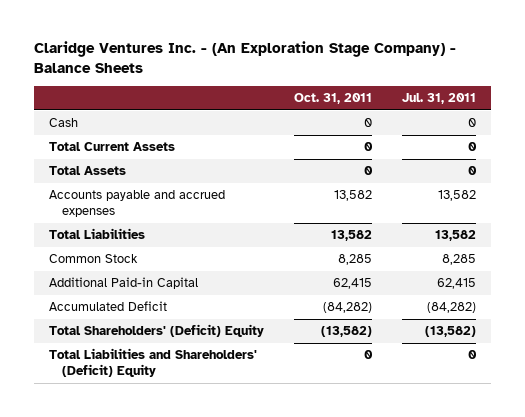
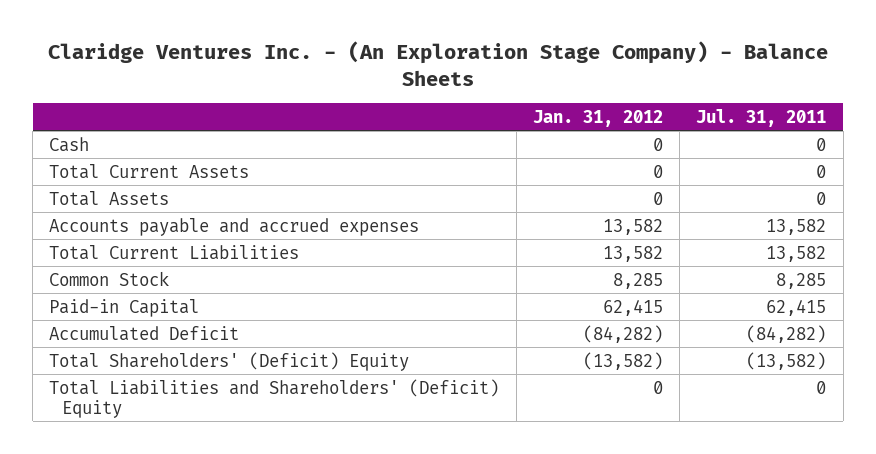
- | Oct. 31, 2011 | Jul. 31, 2011
+ | Jan. 31, 2012 | Jul. 31, 2011
- Total Liabilities | 13,582 | 13,582
+ Total Current Liabilities | 13,582 | 13,582
- Additional Paid-in Capital | 62,415 | 62,415
+ Paid-in Capital | 62,415 | 62,415

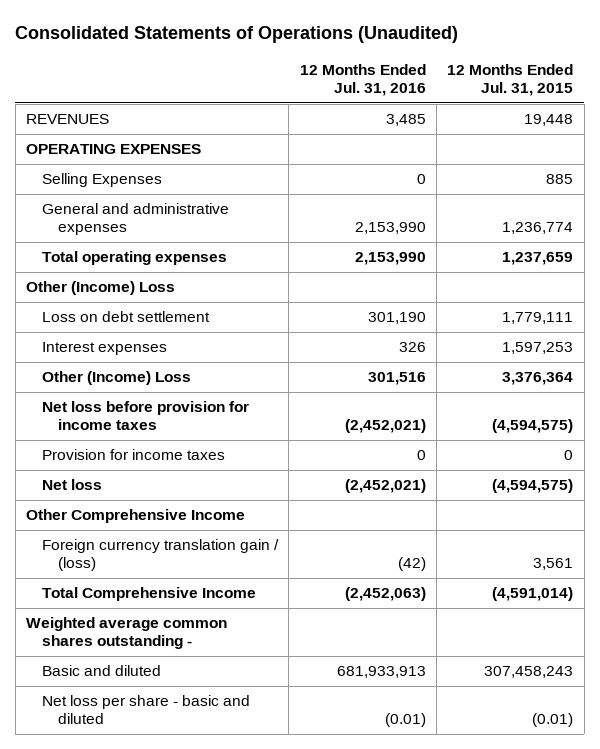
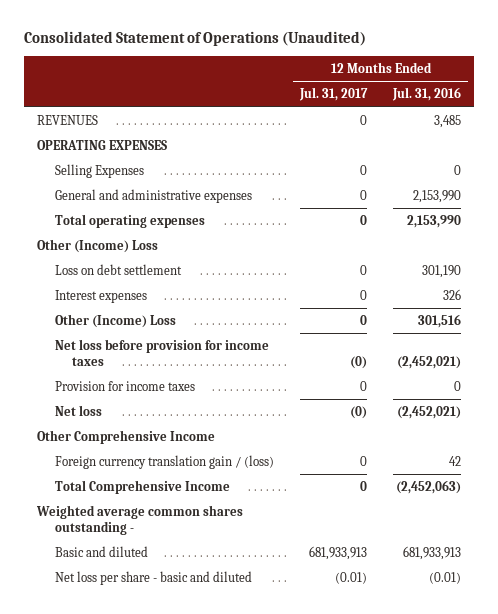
- Consolidated Statements of Operations (Unaudited)
+ Consolidated Statement of Operations (Unaudited)
- | 12 Months Ended Jul. 31, 2016 | 12 Months Ended Jul. 31, 2015
+ | 12 Months Ended Jul. 31, 2017 | 12 Months Ended Jul. 31, 2016
- Foreign currency translation gain / (loss) | (42) | 3,561
+ Foreign currency translation gain / (loss) | 0 | 42

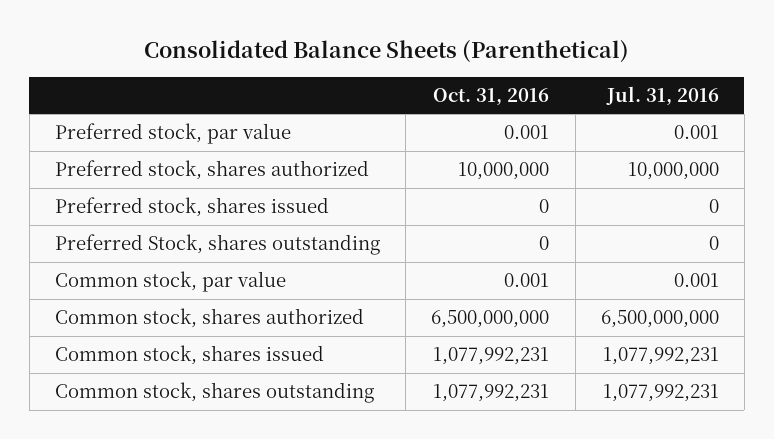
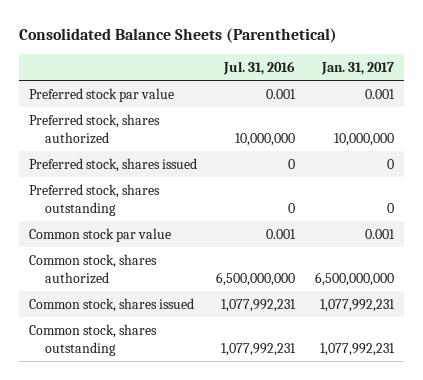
- | Oct. 31, 2016 | Jul. 31, 2016
+ | Jul. 31, 2016 | Jan. 31, 2017
- Preferred stock, par value | 0.001 | 0.001
+ Preferred stock par value | 0.001 | 0.001
- Preferred Stock, shares outstanding | 0 | 0
- Common stock, par value | 0.001 | 0.001
+ Preferred stock, shares outstanding | 0 | 0
+ Common stock par value | 0.001 | 0.001

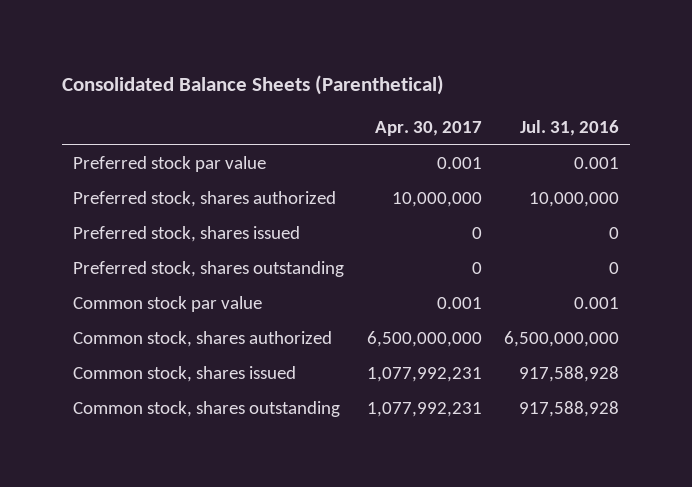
- | Jul. 31, 2016 | Jan. 31, 2017
+ | Apr. 30, 2017 | Jul. 31, 2016
- Common stock, shares issued | 1,077,992,231 | 1,077,992,231
- Common stock, shares outstanding | 1,077,992,231 | 1,077,992,231
+ Common stock, shares issued | 1,077,992,231 | 917,588,928
+ Common stock, shares outstanding | 1,077,992,231 | 917,588,928

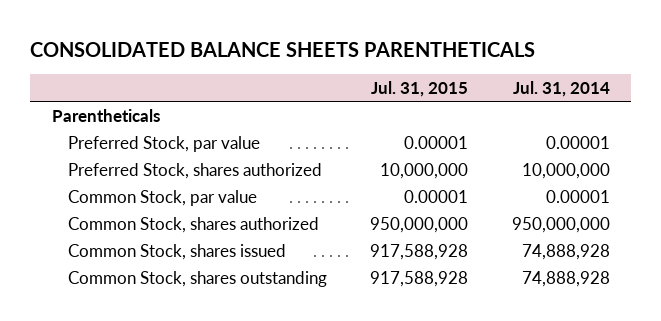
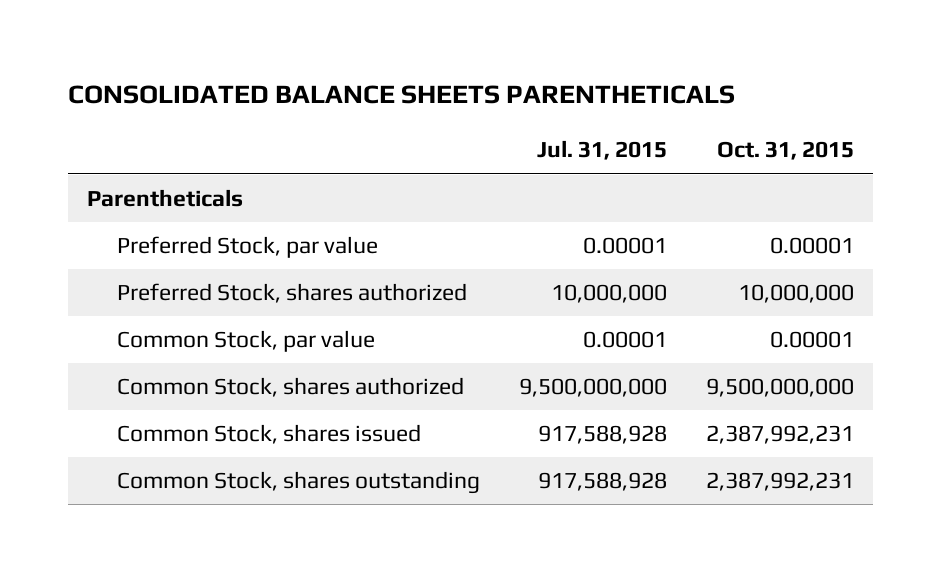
- | Jul. 31, 2015 | Jul. 31, 2014
+ | Jul. 31, 2015 | Oct. 31, 2015
- Common Stock, shares authorized | 950,000,000 | 950,000,000
+ Common Stock, shares authorized | 9,500,000,000 | 9,500,000,000

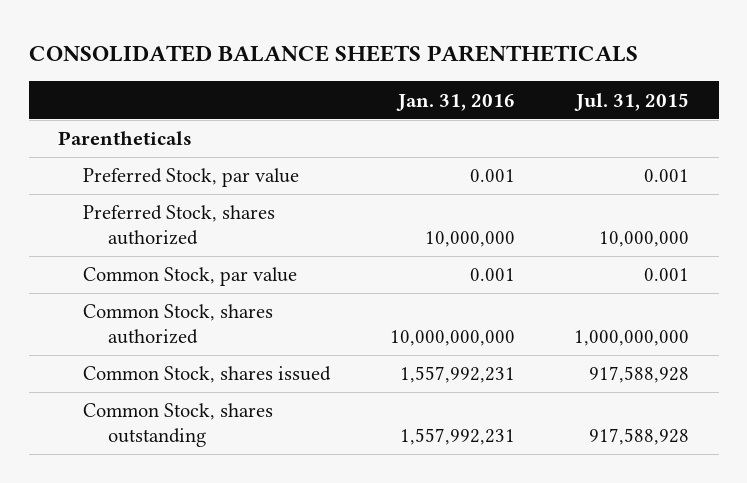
- | Jul. 31, 2015 | Oct. 31, 2015
+ | Jan. 31, 2016 | Jul. 31, 2015
- Preferred Stock, par value | 0.00001 | 0.00001
+ Preferred Stock, par value | 0.001 | 0.001
- Common Stock, par value | 0.00001 | 0.00001
- Common Stock, shares authorized | 9,500,000,000 | 9,500,000,000
+ Common Stock, par value | 0.001 | 0.001
+ Common Stock, shares authorized | 10,000,000,000 | 1,000,000,000

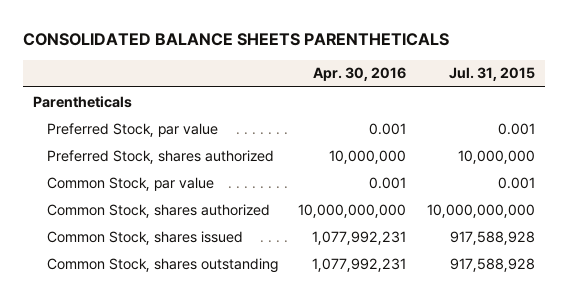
- | Jan. 31, 2016 | Jul. 31, 2015
+ | Apr. 30, 2016 | Jul. 31, 2015
- Common Stock, shares authorized | 10,000,000,000 | 1,000,000,000
+ Common Stock, shares authorized | 10,000,000,000 | 10,000,000,000

